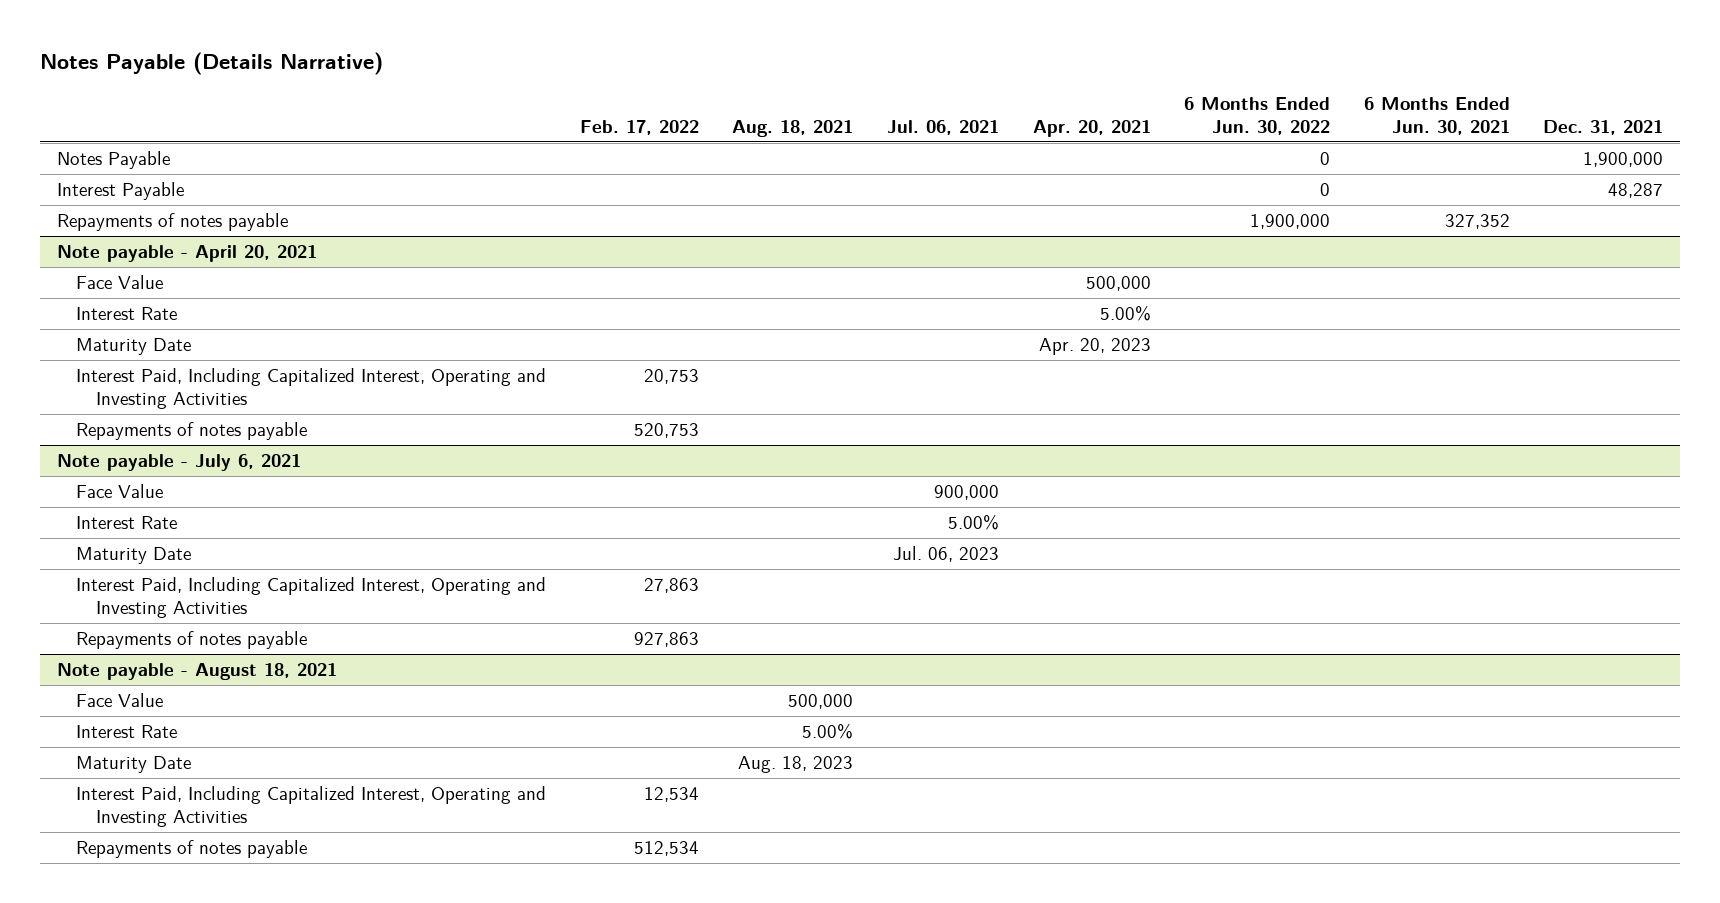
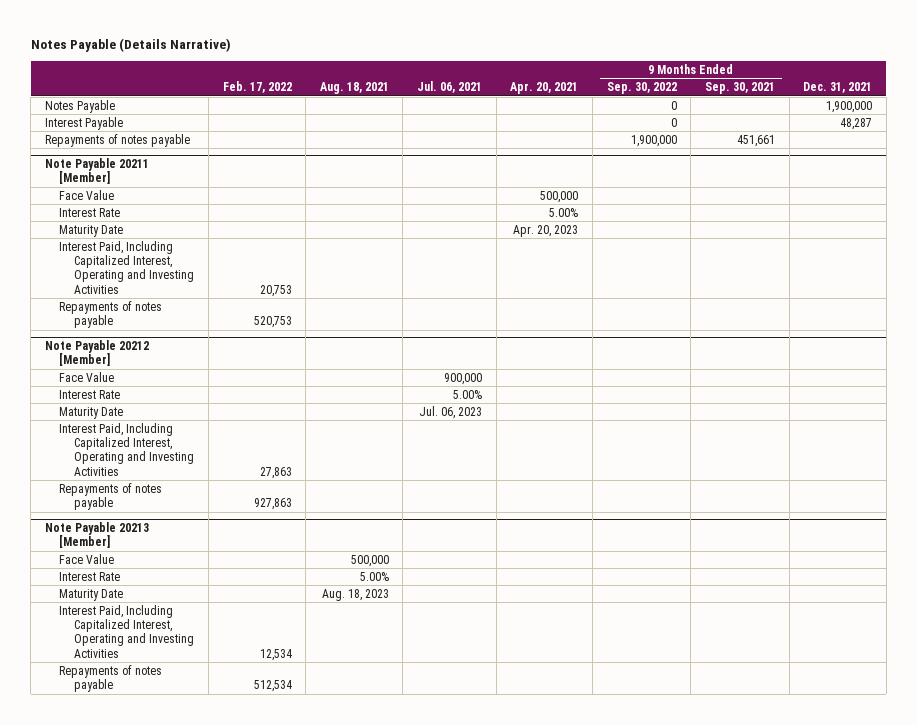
- | Feb. 17, 2022 | Aug. 18, 2021 | Jul. 06, 2021 | Apr. 20, 2021 | 6 Months Ended Jun. 30, 2022 | 6 Months Ended Jun. 30, 2021 | Dec. 31, 2021
+ | Feb. 17, 2022 | Aug. 18, 2021 | Jul. 06, 2021 | Apr. 20, 2021 | 9 Months Ended Sep. 30, 2022 | 9 Months Ended Sep. 30, 2021 | Dec. 31, 2021
- Note payable - April 20, 2021
+ Note Payable 20211 [Member]
- Note payable - July 6, 2021
+ Note Payable 20212 [Member]
- Note payable - August 18, 2021
+ Note Payable 20213 [Member]

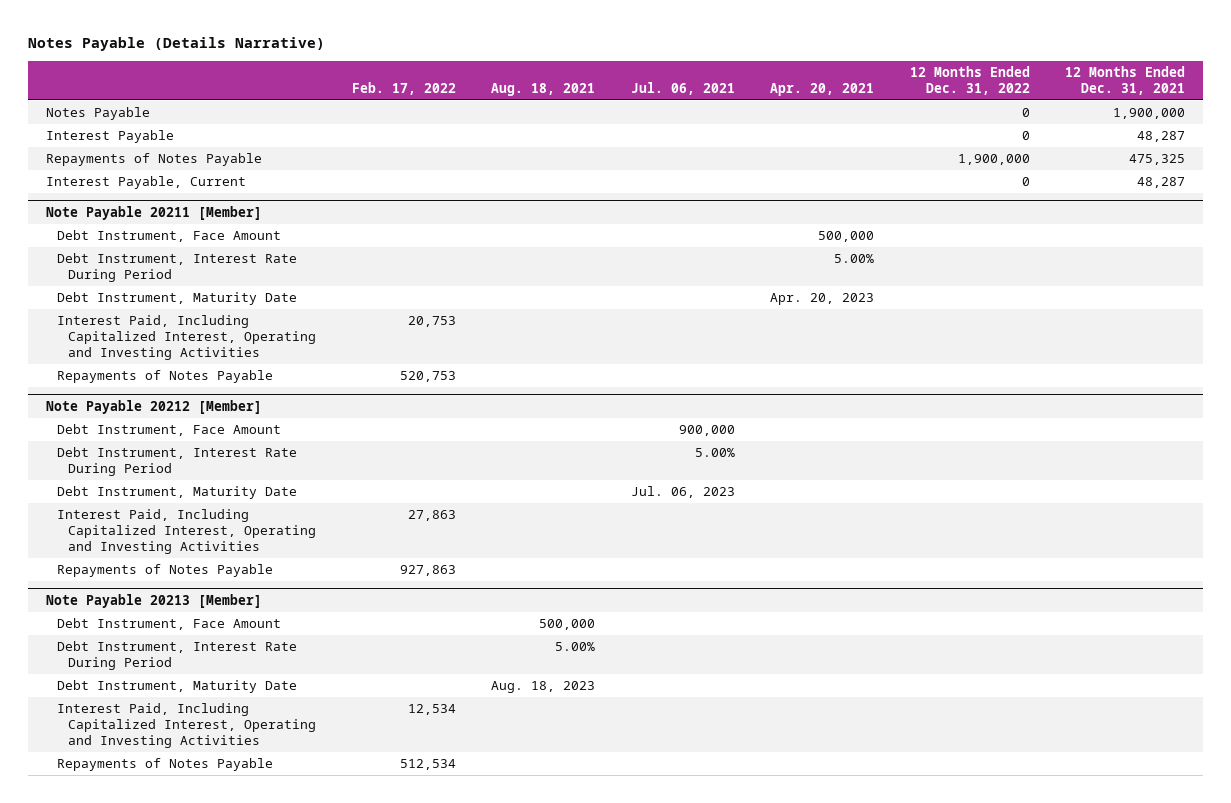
- | Feb. 17, 2022 | Aug. 18, 2021 | Jul. 06, 2021 | Apr. 20, 2021 | 9 Months Ended Sep. 30, 2022 | 9 Months Ended Sep. 30, 2021 | Dec. 31, 2021
+ | Feb. 17, 2022 | Aug. 18, 2021 | Jul. 06, 2021 | Apr. 20, 2021 | 12 Months Ended Dec. 31, 2022 | 12 Months Ended Dec. 31, 2021
- Repayments of notes payable | | | | | 1,900,000 | 451,661 |
+ Repayments of Notes Payable | | | | | 1,900,000 | 475,325
+ Interest Payable, Current | | | | | 0 | 48,287
@ Note Payable 20211 [Member]
- Face Value | | | | 500,000 | | |
- Interest Rate | | | | 5.00% | | |
- Maturity Date | | | | Apr. 20, 2023 | | |
+ Debt Instrument, Face Amount | | | | 500,000 | |
+ Debt Instrument, Interest Rate During Period | | | | 5.00% | |
+ Debt Instrument, Maturity Date | | | | Apr. 20, 2023 | |
- Repayments of notes payable | 520,753 | | | | | |
+ Repayments of Notes Payable | 520,753 | | | | |
@ Note Payable 20212 [Member]
- Face Value | | | 900,000 | | | |
- Interest Rate | | | 5.00% | | | |
- Maturity Date | | | Jul. 06, 2023 | | | |
+ Debt Instrument, Face Amount | | | 900,000 | | |
+ Debt Instrument, Interest Rate During Period | | | 5.00% | | |
+ Debt Instrument, Maturity Date | | | Jul. 06, 2023 | | |
- Repayments of notes payable | 927,863 | | | | | |
+ Repayments of Notes Payable | 927,863 | | | | |
@ Note Payable 20213 [Member]
- Face Value | | 500,000 | | | | |
- Interest Rate | | 5.00% | | | | |
- Maturity Date | | Aug. 18, 2023 | | | | |
+ Debt Instrument, Face Amount | | 500,000 | | | |
+ Debt Instrument, Interest Rate During Period | | 5.00% | | | |
+ Debt Instrument, Maturity Date | | Aug. 18, 2023 | | | |
- Repayments of notes payable | 512,534 | | | | | |
+ Repayments of Notes Payable | 512,534 | | | | |

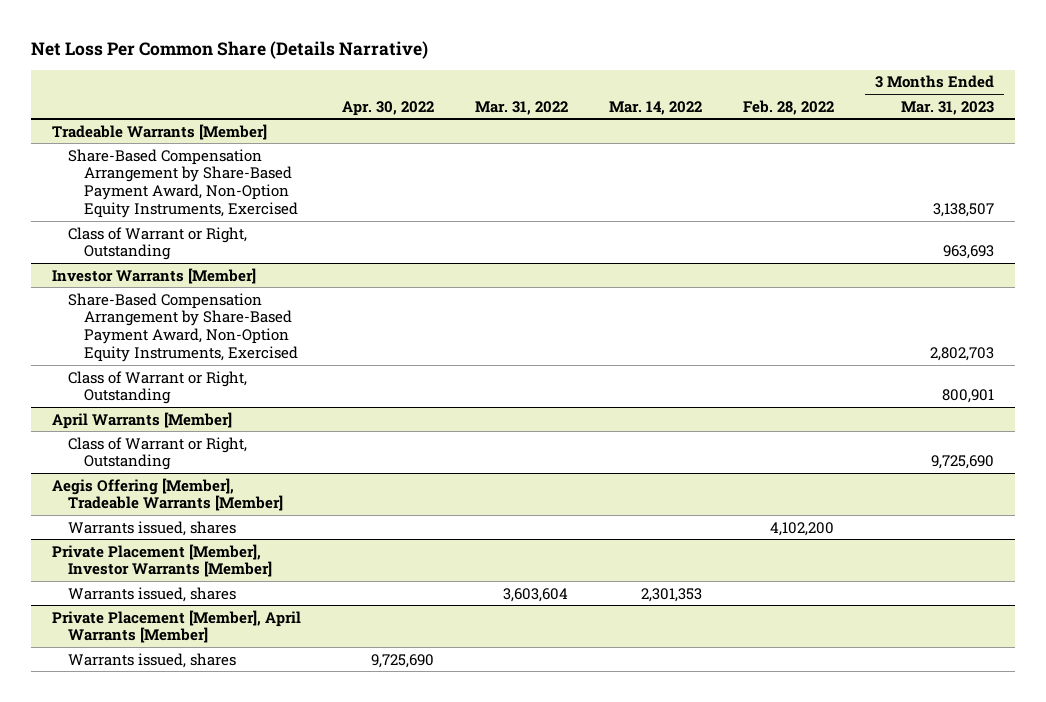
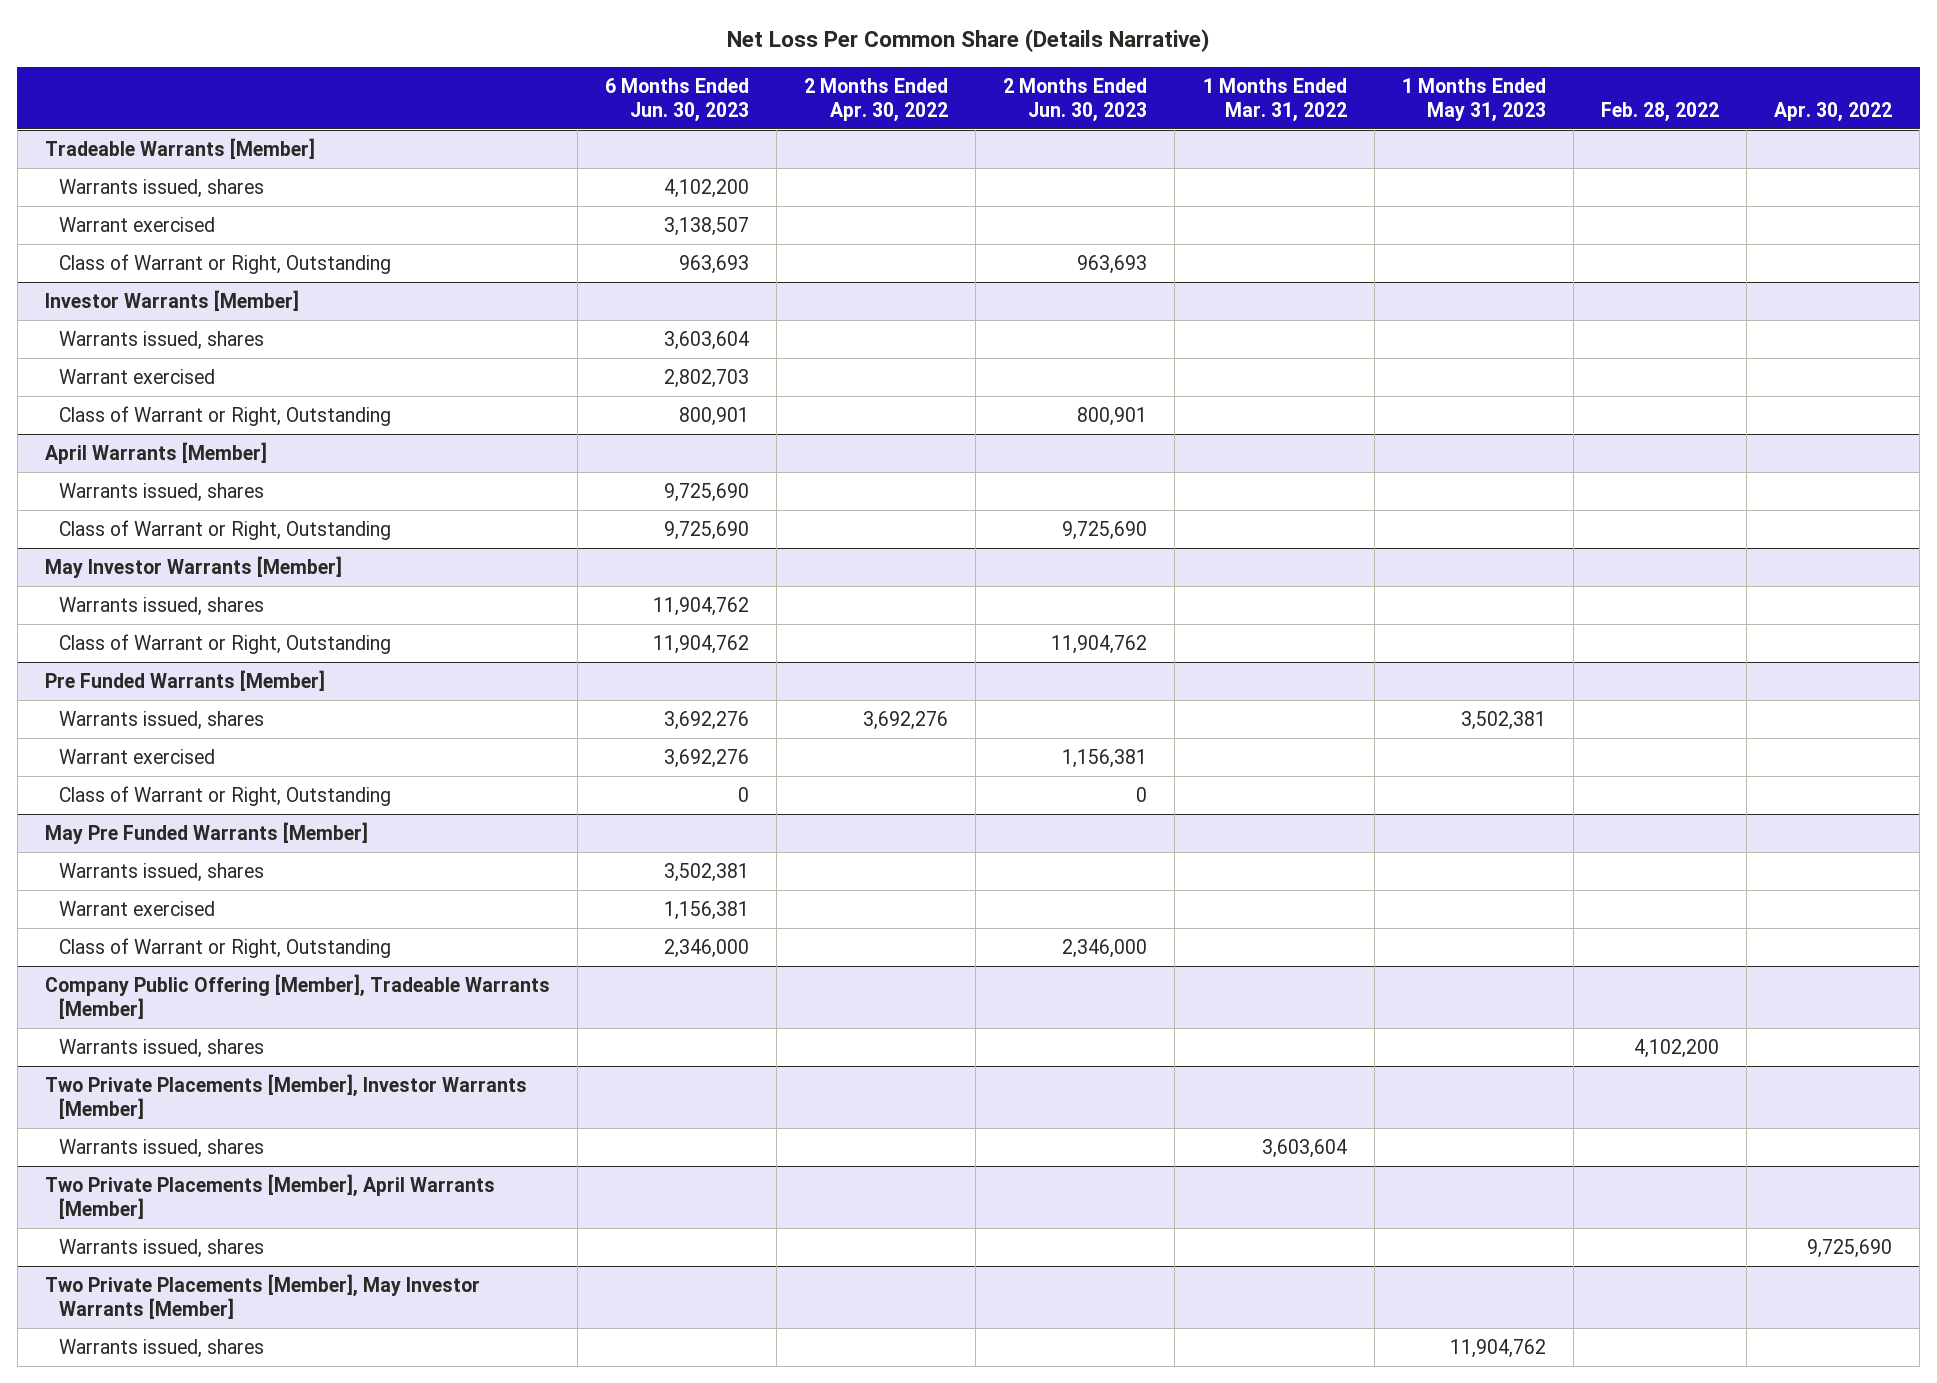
- | Apr. 30, 2022 | Mar. 31, 2022 | Mar. 14, 2022 | Feb. 28, 2022 | 3 Months Ended Mar. 31, 2023
+ | 6 Months Ended Jun. 30, 2023 | 2 Months Ended Apr. 30, 2022 | 2 Months Ended Jun. 30, 2023 | 1 Months Ended Mar. 31, 2022 | 1 Months Ended May 31, 2023 | Feb. 28, 2022 | Apr. 30, 2022
@ Tradeable Warrants [Member]
- Share-Based Compensation Arrangement by Share-Based Payment Award, Non-Option Equity Instruments, Exercised | | | | | 3,138,507
+ Warrants issued, shares | 4,102,200 | | | | | |
+ Warrant exercised | 3,138,507 | | | | | |
@ Investor Warrants [Member]
- Share-Based Compensation Arrangement by Share-Based Payment Award, Non-Option Equity Instruments, Exercised | | | | | 2,802,703
+ Warrants issued, shares | 3,603,604 | | | | | |
+ Warrant exercised | 2,802,703 | | | | | |
@ April Warrants [Member]
+ Warrants issued, shares | 9,725,690 | | | | | |
- Aegis Offering [Member], Tradeable Warrants [Member]
+ May Investor Warrants [Member]
+ Warrants issued, shares | 11,904,762 | | | | | |
+ Class of Warrant or Right, Outstanding | 11,904,762 | | 11,904,762 | | | |
+ Pre Funded Warrants [Member]
+ Warrants issued, shares | 3,692,276 | 3,692,276 | | | 3,502,381 | |
+ Warrant exercised | 3,692,276 | | 1,156,381 | | | |
+ Class of Warrant or Right, Outstanding | 0 | | 0 | | | |
+ May Pre Funded Warrants [Member]
+ Warrants issued, shares | 3,502,381 | | | | | |
+ Warrant exercised | 1,156,381 | | | | | |
+ Class of Warrant or Right, Outstanding | 2,346,000 | | 2,346,000 | | | |
+ Company Public Offering [Member], Tradeable Warrants [Member]
- Private Placement [Member], Investor Warrants [Member]
+ Two Private Placements [Member], Investor Warrants [Member]
- Private Placement [Member], April Warrants [Member]
+ Two Private Placements [Member], April Warrants [Member]
+ Two Private Placements [Member], May Investor Warrants [Member]
+ Warrants issued, shares | | | | | 11,904,762 | |

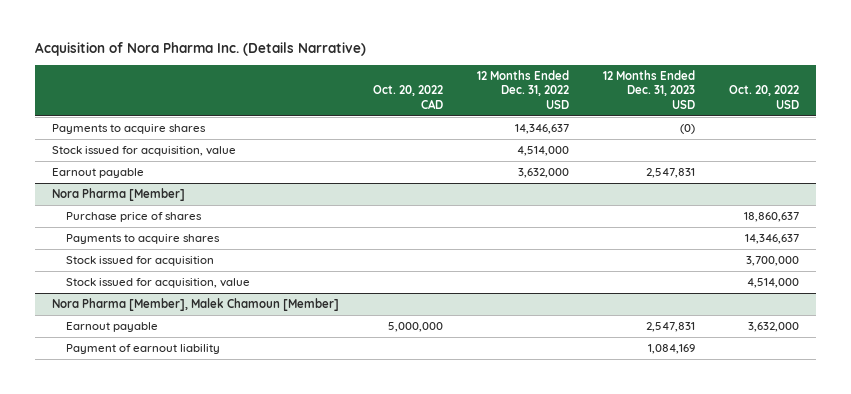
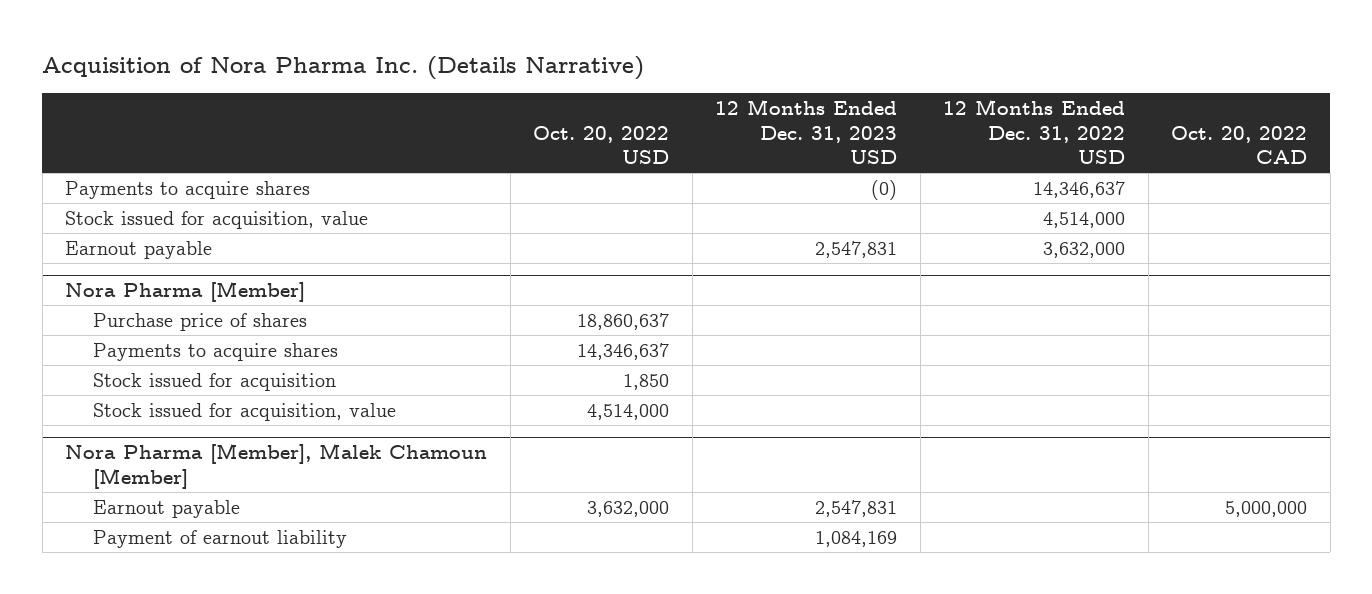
- | Oct. 20, 2022 CAD | 12 Months Ended Dec. 31, 2022 USD | 12 Months Ended Dec. 31, 2023 USD | Oct. 20, 2022 USD
+ | Oct. 20, 2022 USD | 12 Months Ended Dec. 31, 2023 USD | 12 Months Ended Dec. 31, 2022 USD | Oct. 20, 2022 CAD
@ Nora Pharma [Member]
- Stock issued for acquisition | | | | 3,700,000
+ Stock issued for acquisition | 1,850 | | |

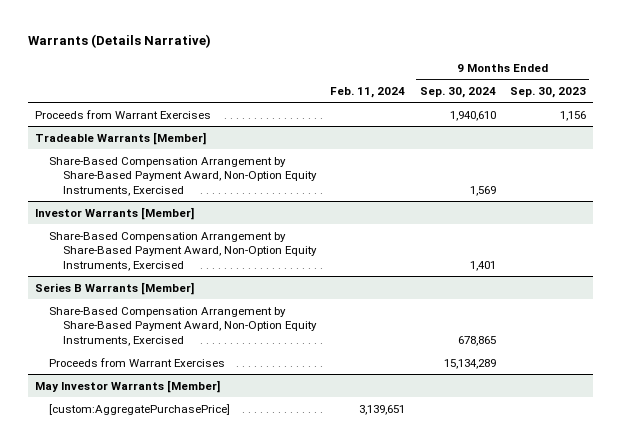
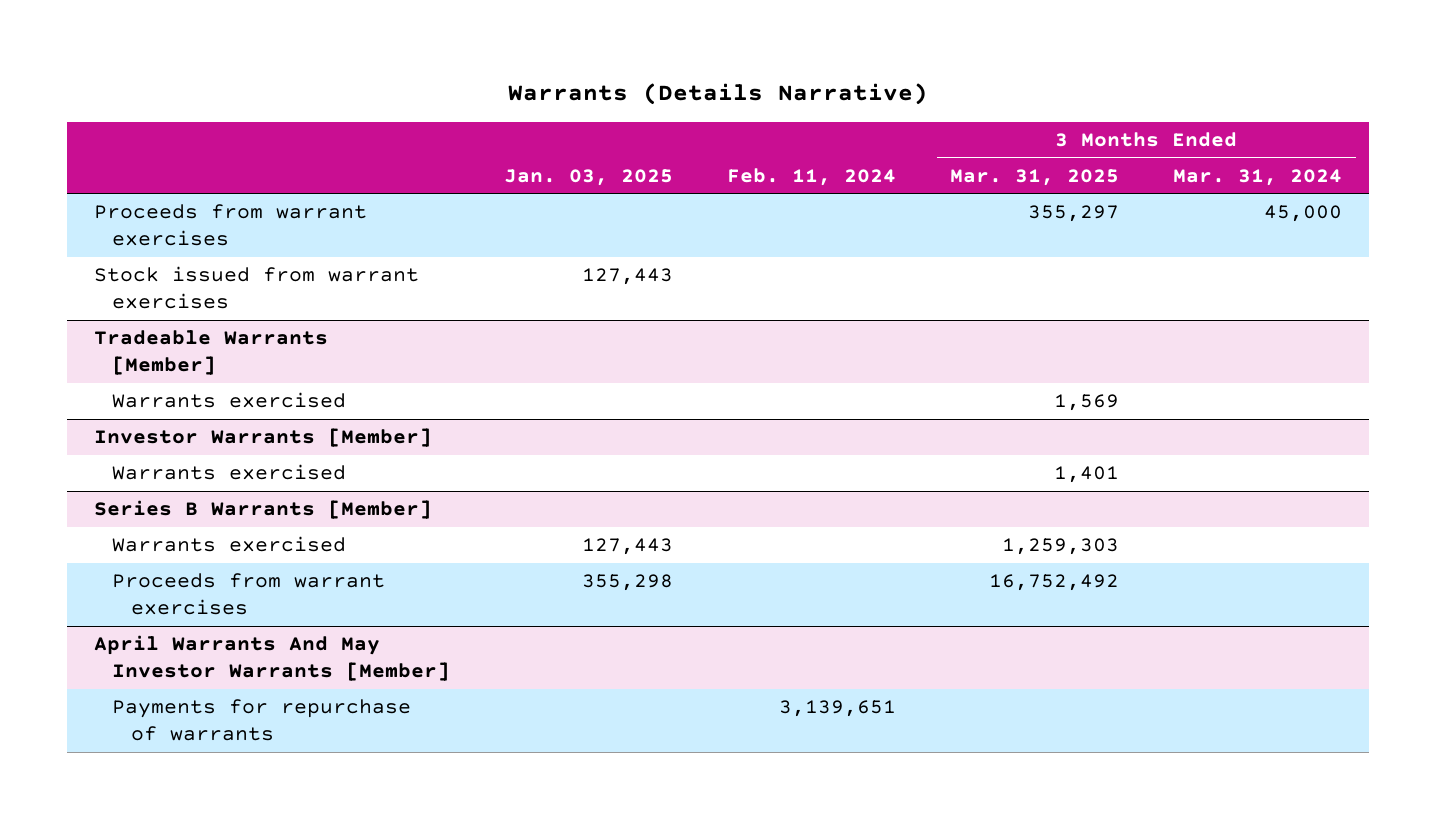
- | Feb. 11, 2024 | 9 Months Ended Sep. 30, 2024 | 9 Months Ended Sep. 30, 2023
+ | Jan. 03, 2025 | Feb. 11, 2024 | 3 Months Ended Mar. 31, 2025 | 3 Months Ended Mar. 31, 2024
- Proceeds from Warrant Exercises | | 1,940,610 | 1,156
+ Proceeds from warrant exercises | | | 355,297 | 45,000
+ Stock issued from warrant exercises | 127,443 | | |
@ Tradeable Warrants [Member]
- Share-Based Compensation Arrangement by Share-Based Payment Award, Non-Option Equity Instruments, Exercised | | 1,569 |
+ Warrants exercised | | | 1,569 |
@ Investor Warrants [Member]
- Share-Based Compensation Arrangement by Share-Based Payment Award, Non-Option Equity Instruments, Exercised | | 1,401 |
+ Warrants exercised | | | 1,401 |
@ Series B Warrants [Member]
- Share-Based Compensation Arrangement by Share-Based Payment Award, Non-Option Equity Instruments, Exercised | | 678,865 |
- Proceeds from Warrant Exercises | | 15,134,289 |
- May Investor Warrants [Member]
- [custom:AggregatePurchasePrice] | 3,139,651 | |
@ Series B Warrants [Member]
+ Warrants exercised | 127,443 | | 1,259,303 |
+ Proceeds from warrant exercises | 355,298 | | 16,752,492 |
+ April Warrants And May Investor Warrants [Member]
+ Payments for repurchase of warrants | | 3,139,651 | |

